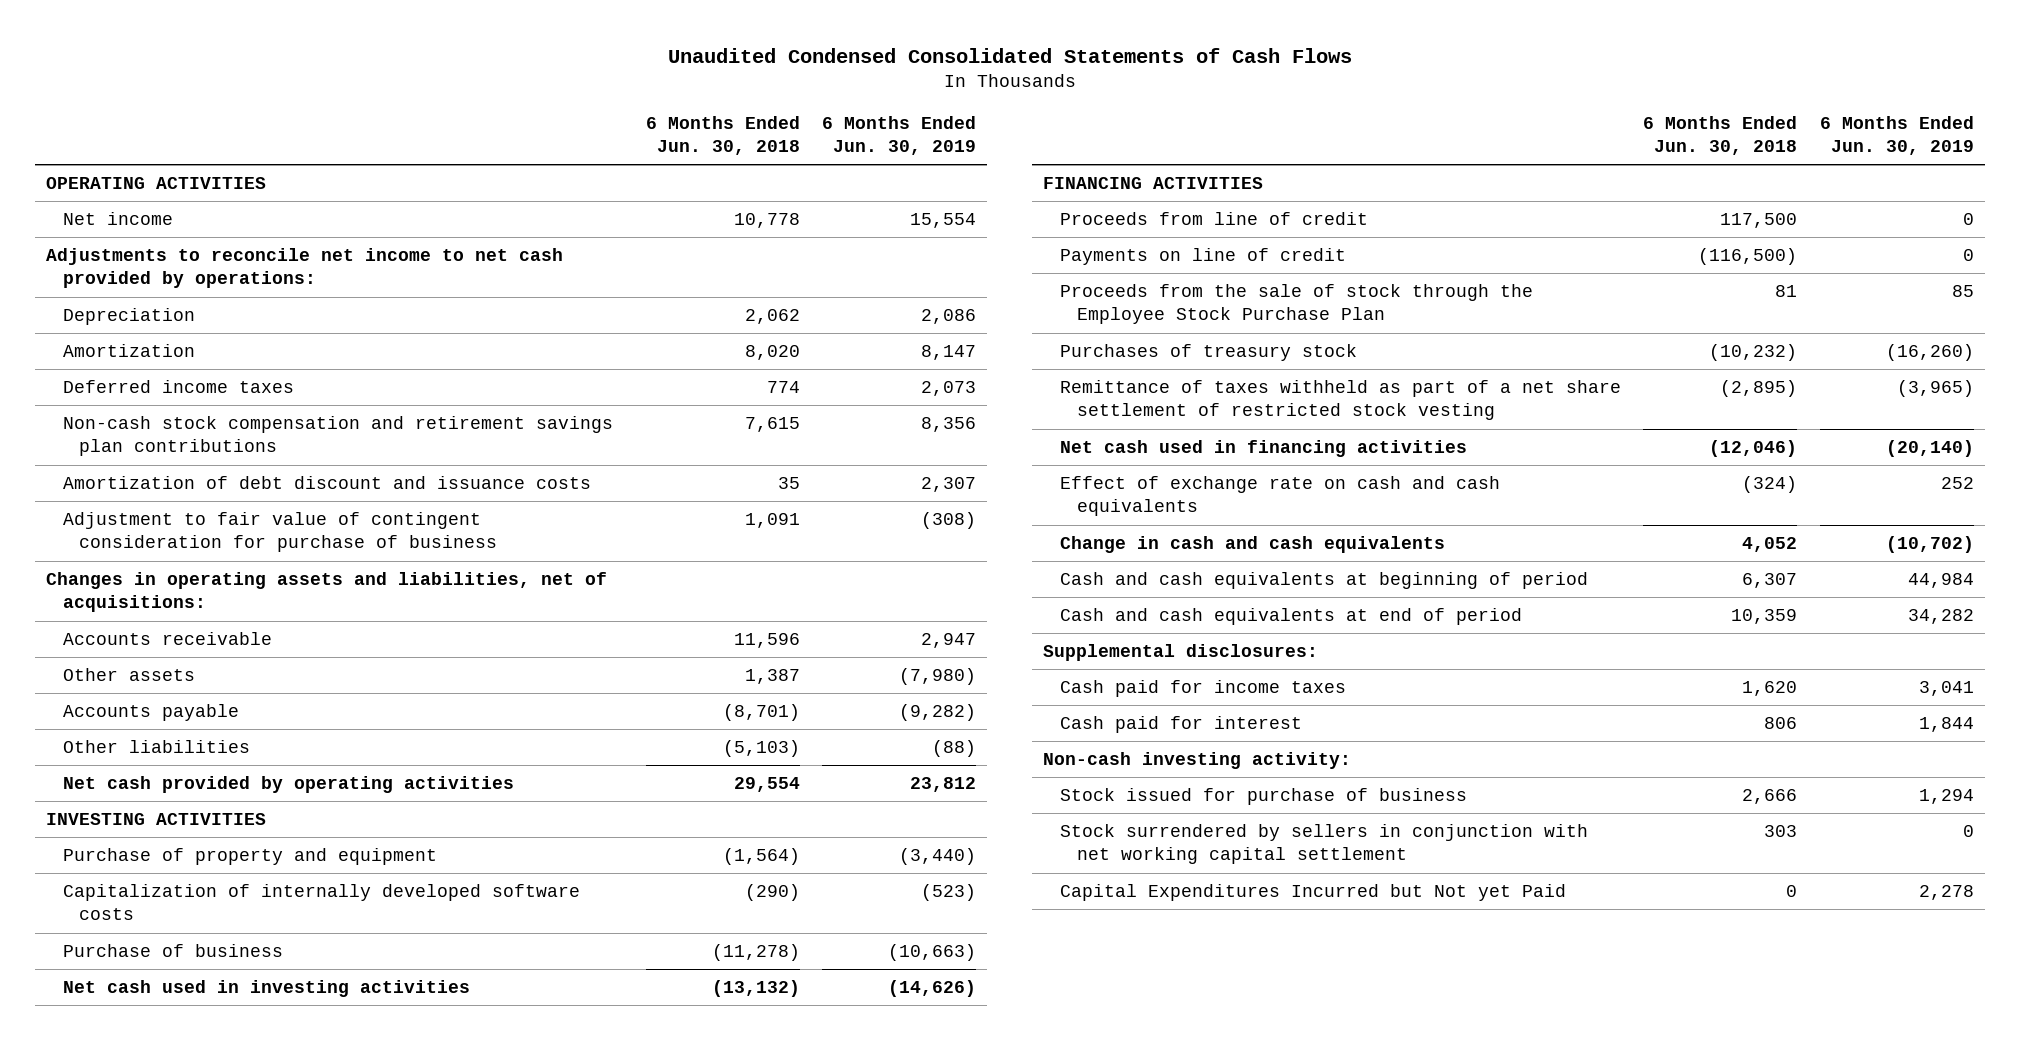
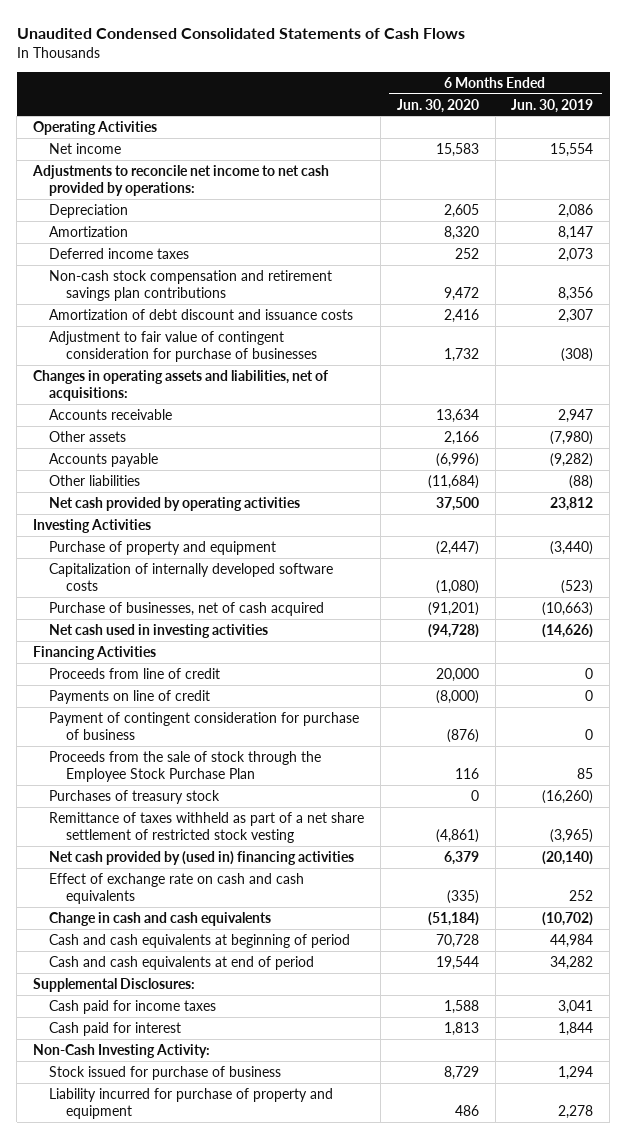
- | 6 Months Ended Jun. 30, 2018 | 6 Months Ended Jun. 30, 2019
+ | 6 Months Ended Jun. 30, 2020 | 6 Months Ended Jun. 30, 2019
- OPERATING ACTIVITIES
+ Operating Activities
- Adjustment to fair value of contingent consideration for purchase of business | 1,091 | (308)
+ Adjustment to fair value of contingent consideration for purchase of businesses | 1,732 | (308)
- INVESTING ACTIVITIES
+ Investing Activities
- Purchase of business | (11,278) | (10,663)
+ Purchase of businesses, net of cash acquired | (91,201) | (10,663)
- FINANCING ACTIVITIES
+ Financing Activities
+ Payment of contingent consideration for purchase of business | (876) | 0
- Net cash used in financing activities | (12,046) | (20,140)
+ Net cash provided by (used in) financing activities | 6,379 | (20,140)
- Supplemental disclosures:
+ Supplemental Disclosures:
- Non-cash investing activity:
+ Non-Cash Investing Activity:
- Stock surrendered by sellers in conjunction with net working capital settlement | 303 | 0
- Capital Expenditures Incurred but Not yet Paid | 0 | 2,278
+ Liability incurred for purchase of property and equipment | 486 | 2,278

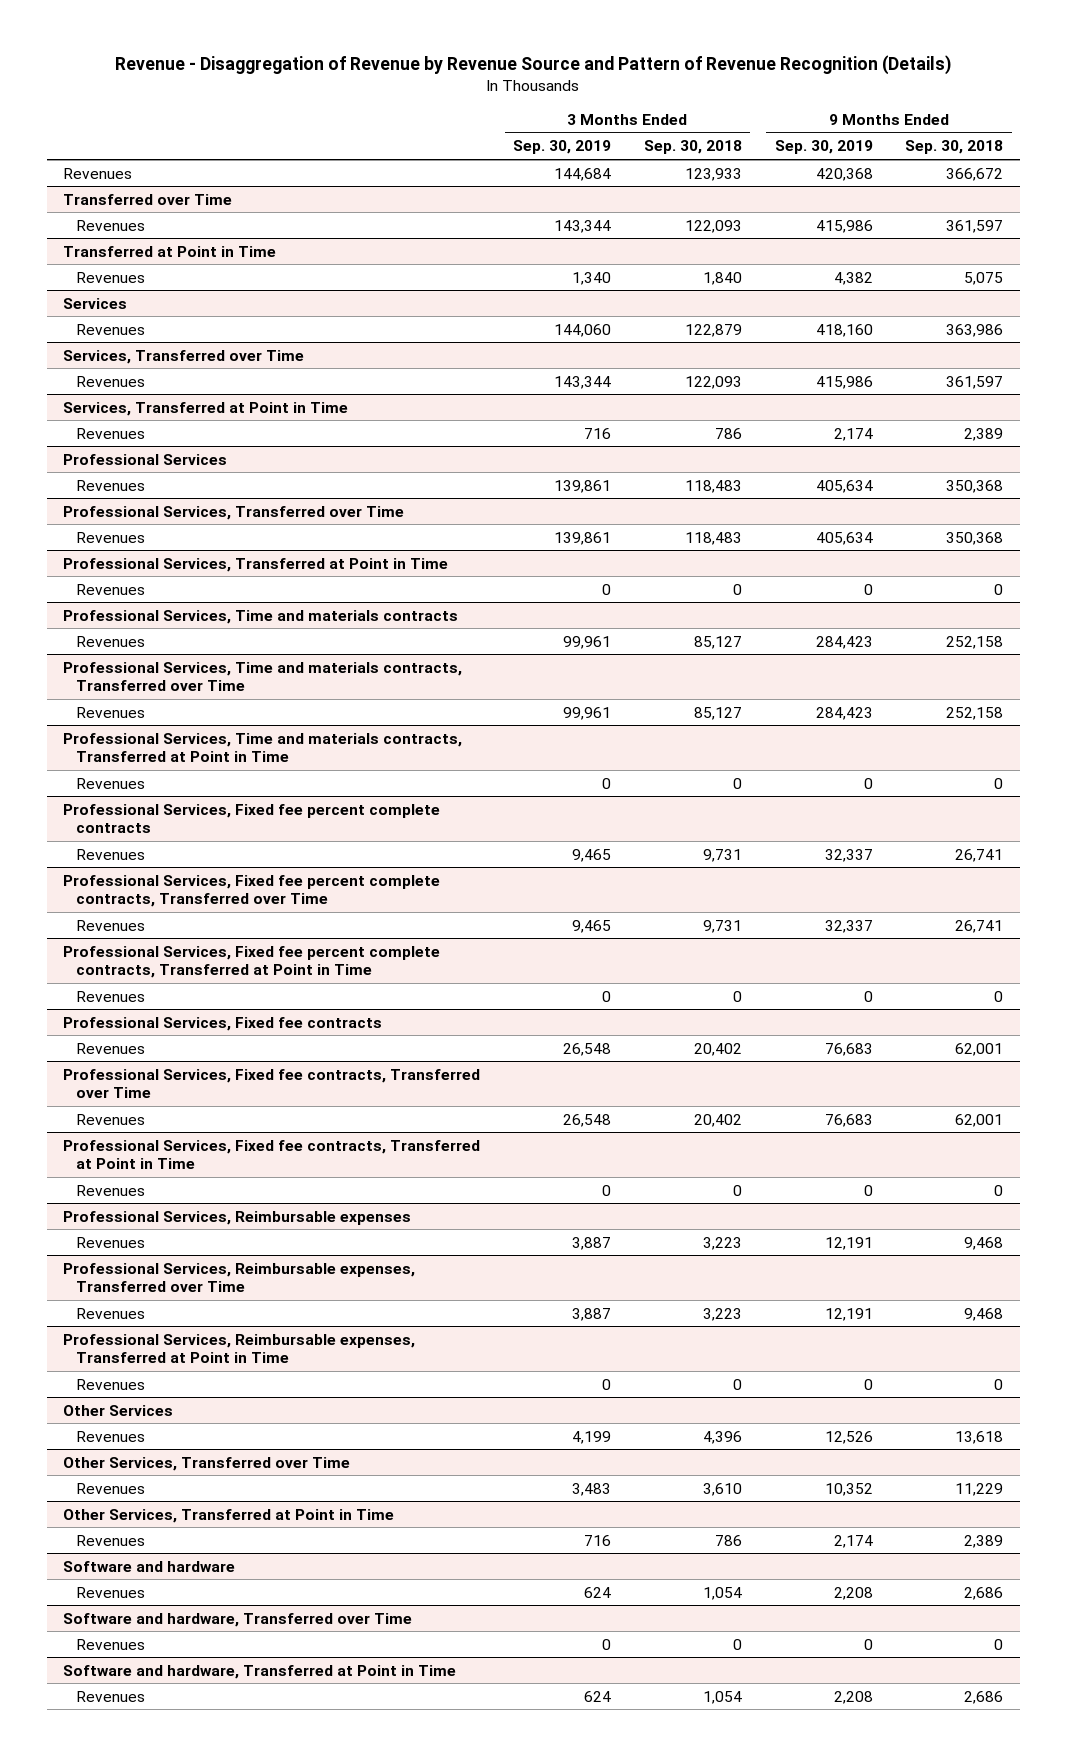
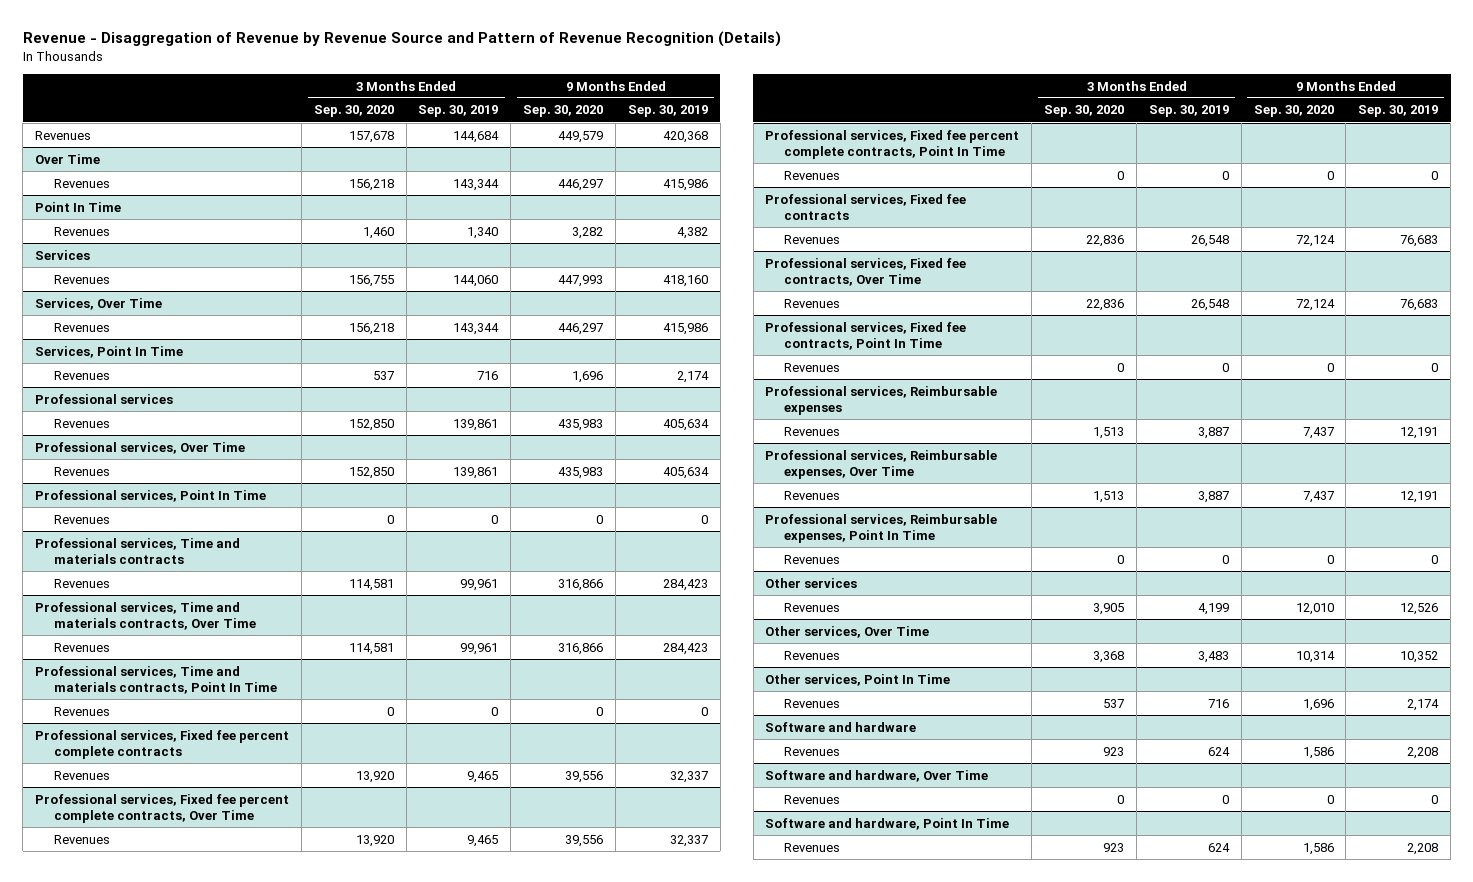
- | 3 Months Ended Sep. 30, 2019 | 3 Months Ended Sep. 30, 2018 | 9 Months Ended Sep. 30, 2019 | 9 Months Ended Sep. 30, 2018
+ | 3 Months Ended Sep. 30, 2020 | 3 Months Ended Sep. 30, 2019 | 9 Months Ended Sep. 30, 2020 | 9 Months Ended Sep. 30, 2019
- Transferred over Time
+ Over Time
- Transferred at Point in Time
+ Point In Time
- Services, Transferred over Time
+ Services, Over Time
- Services, Transferred at Point in Time
+ Services, Point In Time
- Professional Services
+ Professional services
- Professional Services, Transferred over Time
+ Professional services, Over Time
- Professional Services, Transferred at Point in Time
+ Professional services, Point In Time
- Professional Services, Time and materials contracts
+ Professional services, Time and materials contracts
- Professional Services, Time and materials contracts, Transferred over Time
+ Professional services, Time and materials contracts, Over Time
- Professional Services, Time and materials contracts, Transferred at Point in Time
+ Professional services, Time and materials contracts, Point In Time
- Professional Services, Fixed fee percent complete contracts
+ Professional services, Fixed fee percent complete contracts
- Professional Services, Fixed fee percent complete contracts, Transferred over Time
+ Professional services, Fixed fee percent complete contracts, Over Time
- Professional Services, Fixed fee percent complete contracts, Transferred at Point in Time
+ Professional services, Fixed fee percent complete contracts, Point In Time
- Professional Services, Fixed fee contracts
+ Professional services, Fixed fee contracts
- Professional Services, Fixed fee contracts, Transferred over Time
+ Professional services, Fixed fee contracts, Over Time
- Professional Services, Fixed fee contracts, Transferred at Point in Time
+ Professional services, Fixed fee contracts, Point In Time
- Professional Services, Reimbursable expenses
+ Professional services, Reimbursable expenses
- Professional Services, Reimbursable expenses, Transferred over Time
+ Professional services, Reimbursable expenses, Over Time
- Professional Services, Reimbursable expenses, Transferred at Point in Time
+ Professional services, Reimbursable expenses, Point In Time
- Other Services
+ Other services
- Other Services, Transferred over Time
+ Other services, Over Time
- Other Services, Transferred at Point in Time
+ Other services, Point In Time
- Software and hardware, Transferred over Time
+ Software and hardware, Over Time
- Software and hardware, Transferred at Point in Time
+ Software and hardware, Point In Time

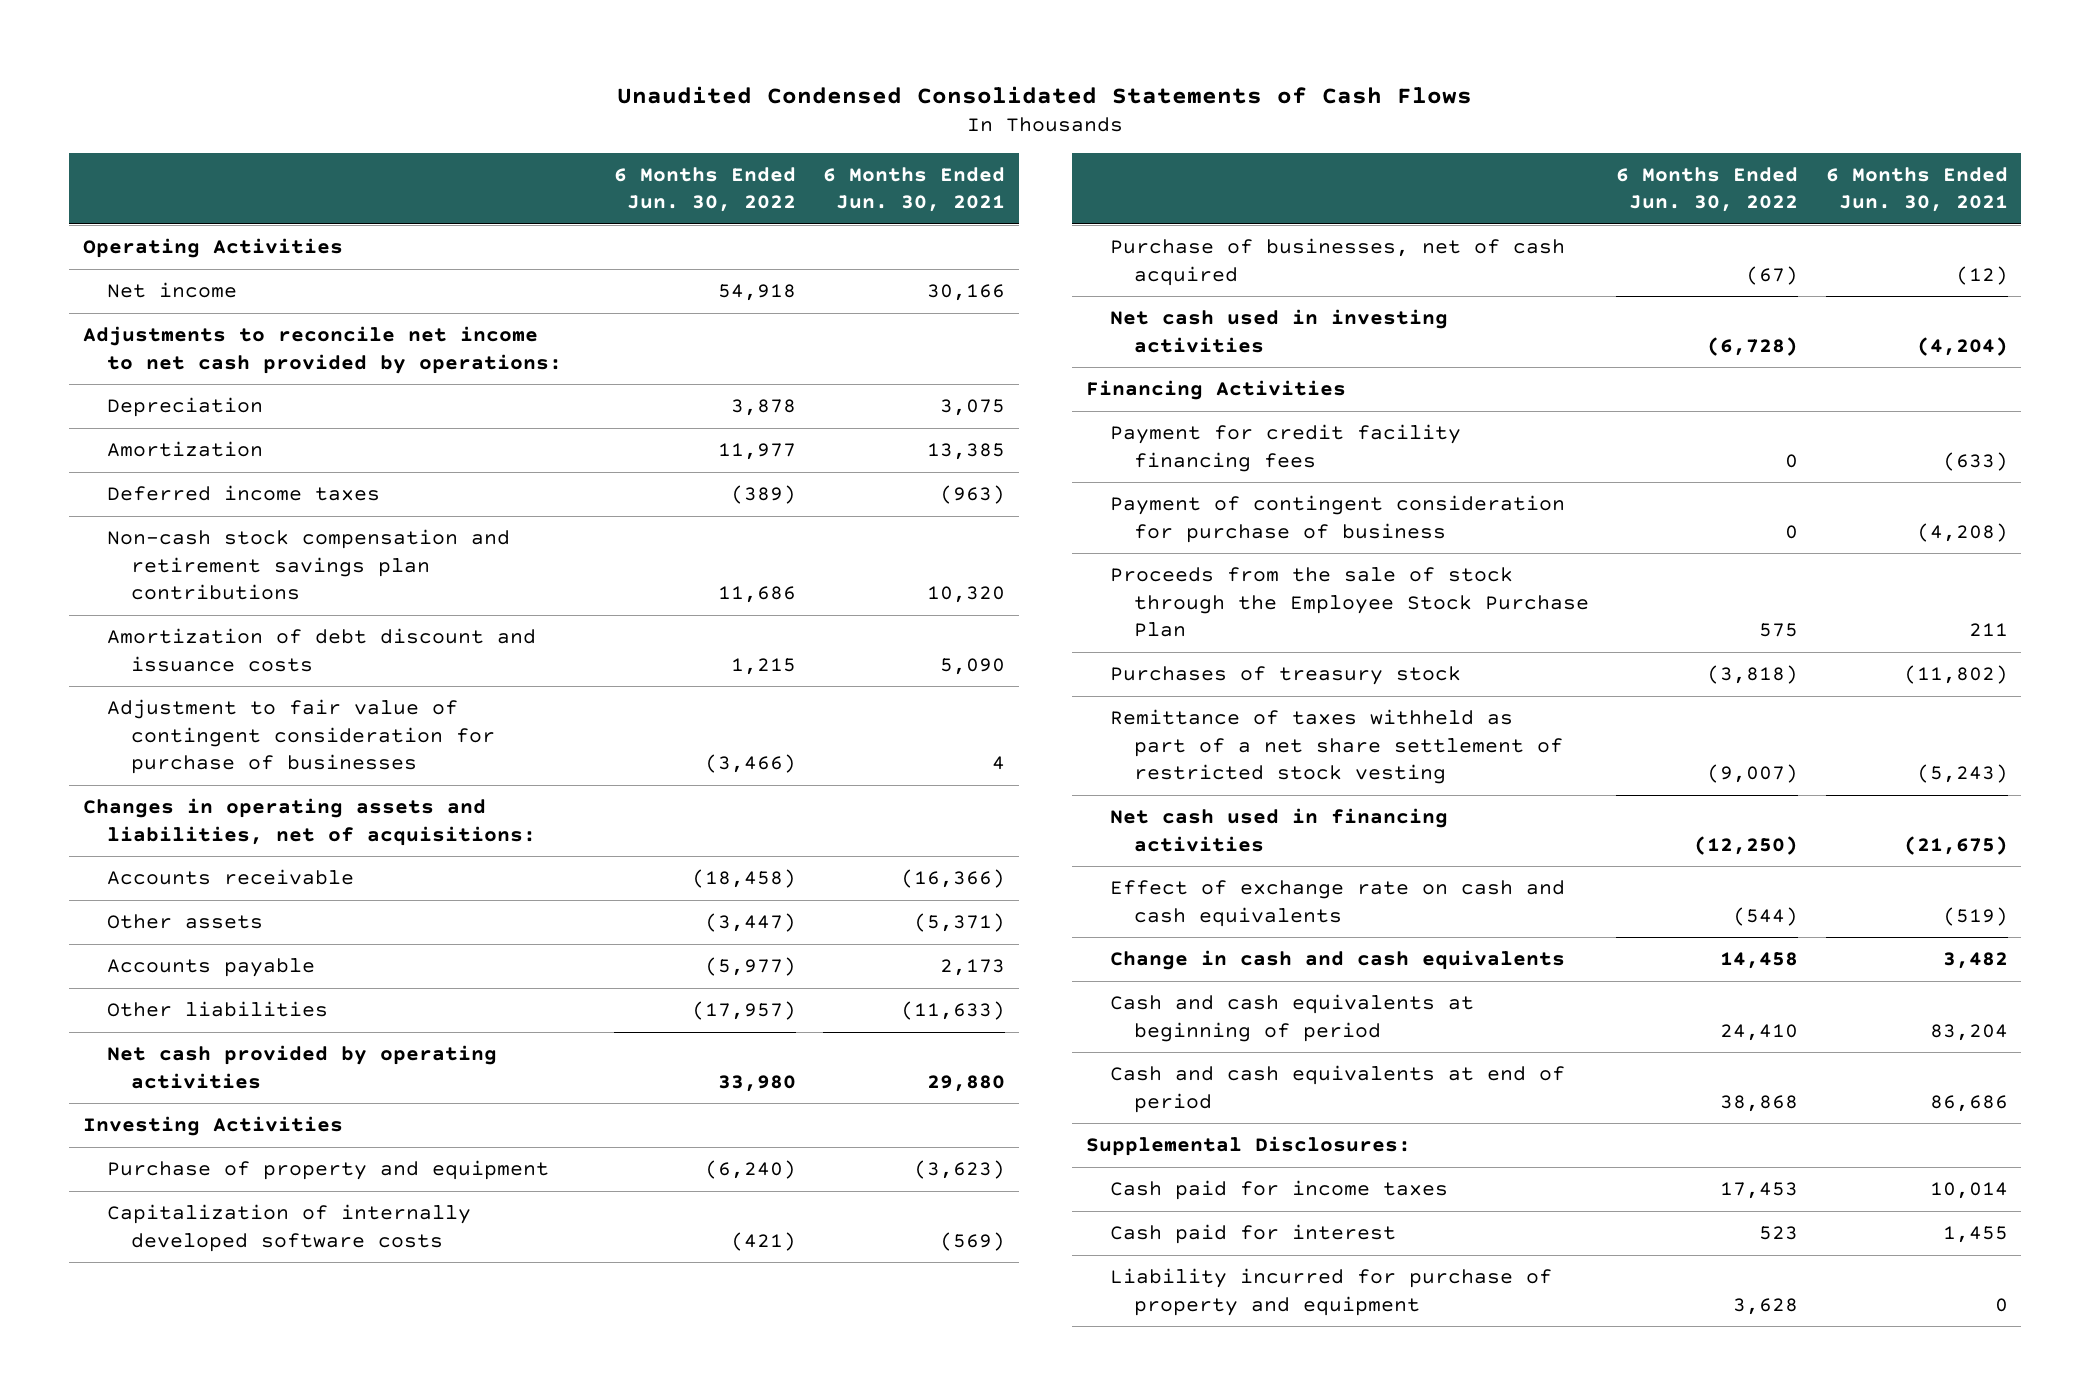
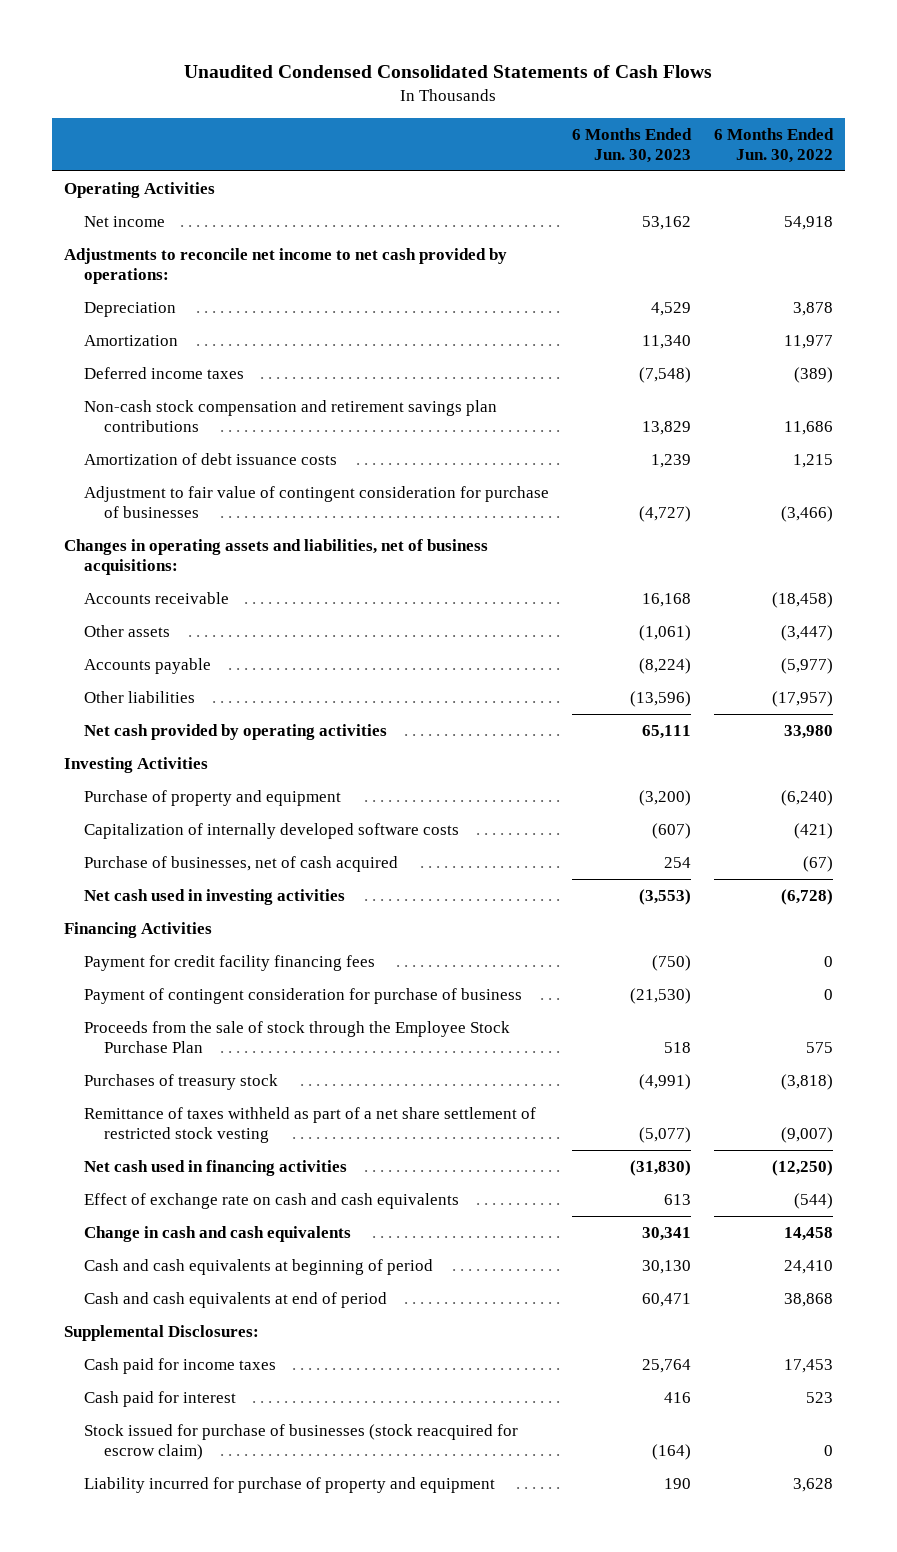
- | 6 Months Ended Jun. 30, 2022 | 6 Months Ended Jun. 30, 2021
+ | 6 Months Ended Jun. 30, 2023 | 6 Months Ended Jun. 30, 2022
- Amortization of debt discount and issuance costs | 1,215 | 5,090
+ Amortization of debt issuance costs | 1,239 | 1,215
- Changes in operating assets and liabilities, net of acquisitions:
+ Changes in operating assets and liabilities, net of business acquisitions:
+ Stock issued for purchase of businesses (stock reacquired for escrow claim) | (164) | 0

